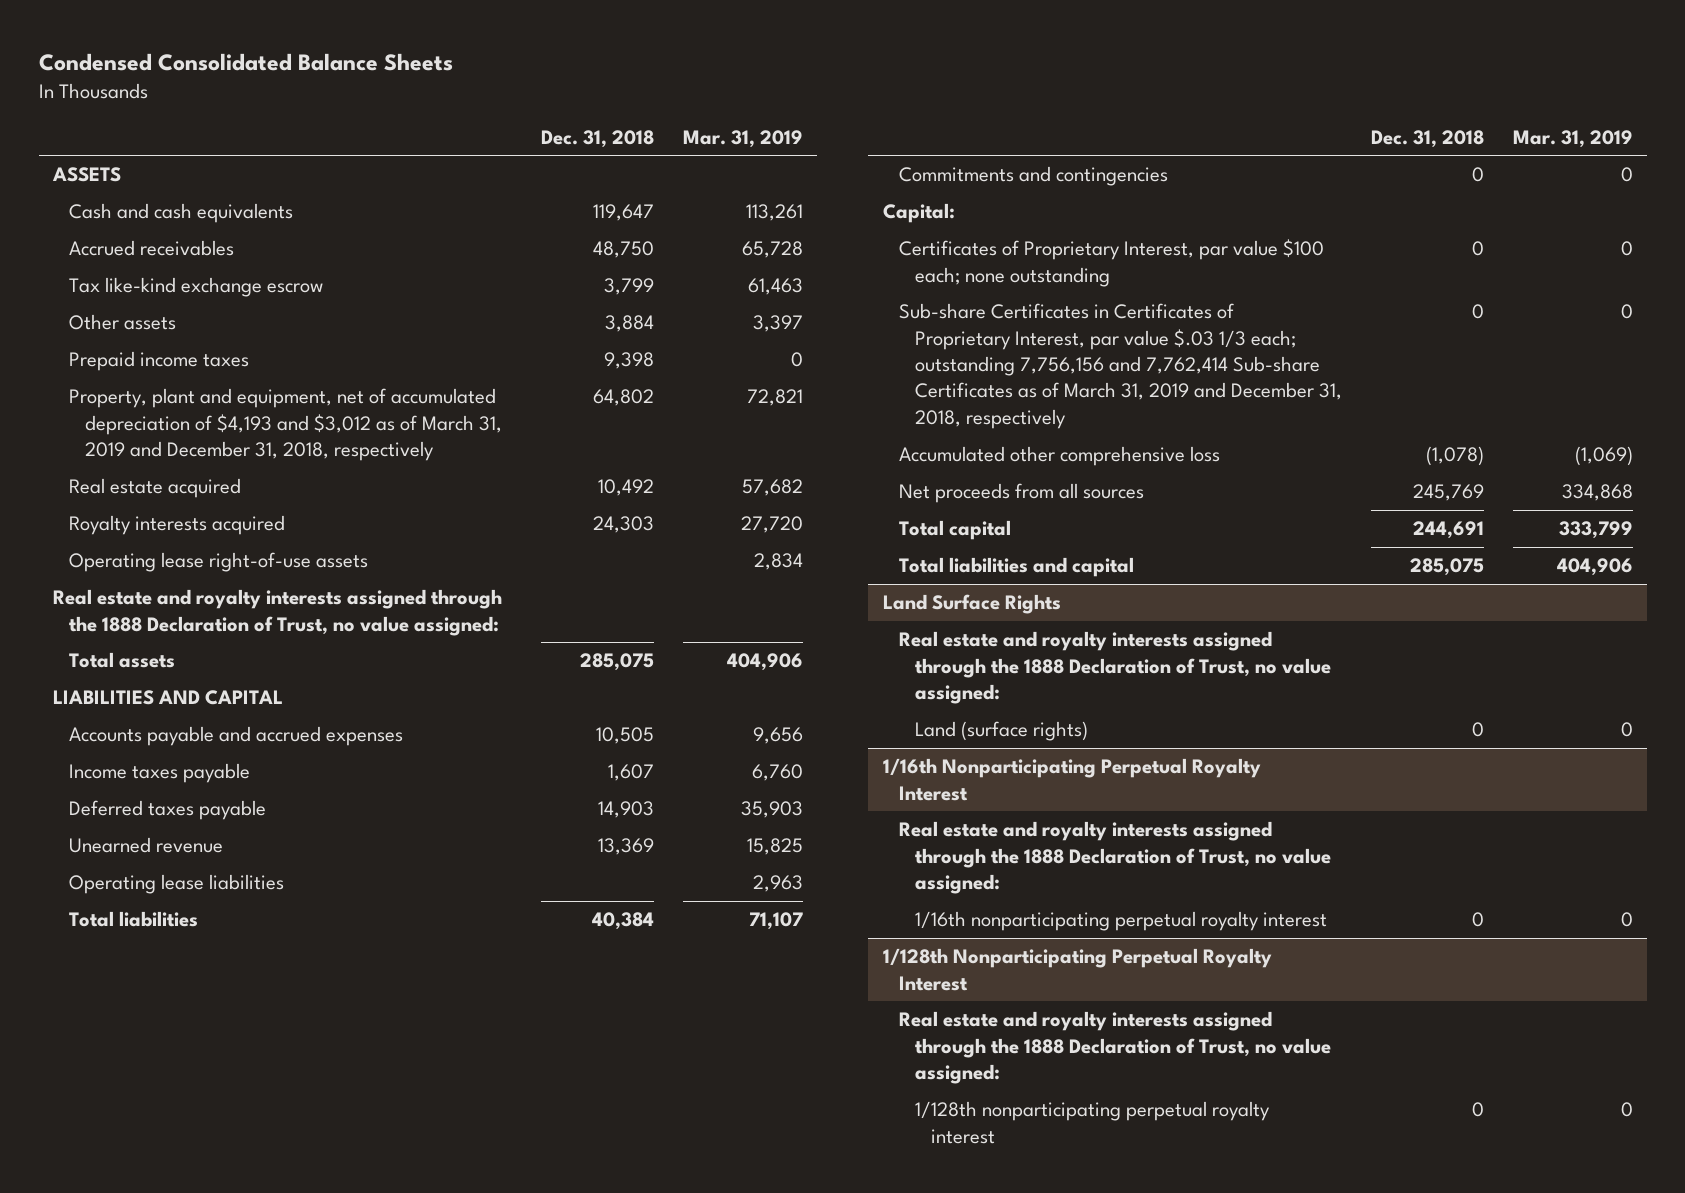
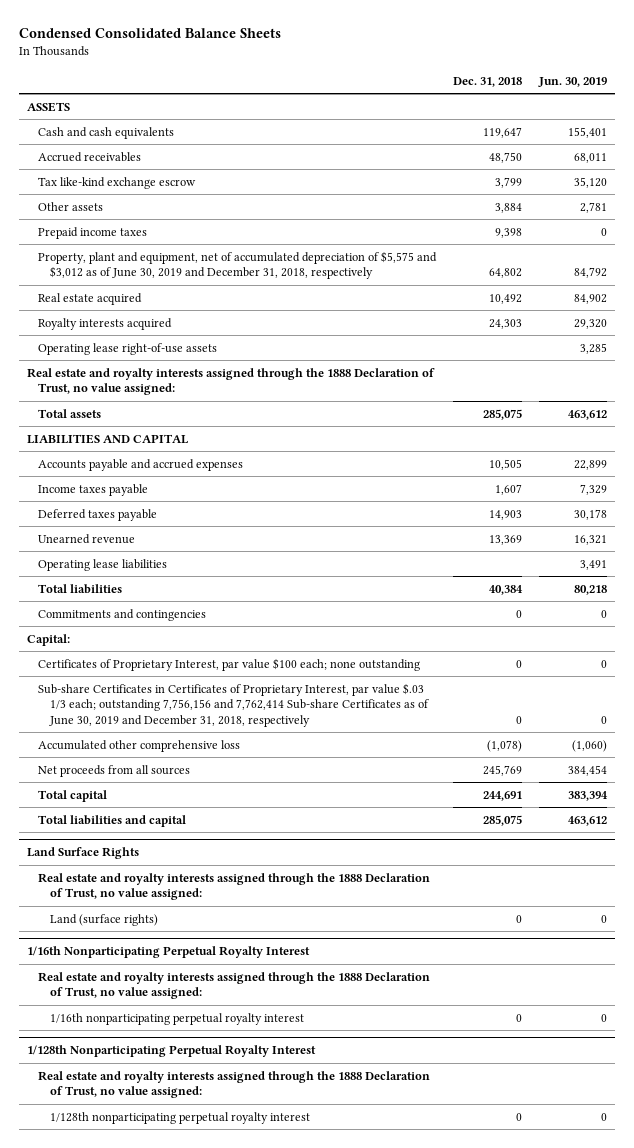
- | Dec. 31, 2018 | Mar. 31, 2019
+ | Dec. 31, 2018 | Jun. 30, 2019
- Property, plant and equipment, net of accumulated depreciation of $4,193 and $3,012 as of March 31, 2019 and December 31, 2018, respectively | 64,802 | 72,821
+ Property, plant and equipment, net of accumulated depreciation of $5,575 and $3,012 as of June 30, 2019 and December 31, 2018, respectively | 64,802 | 84,792
- Sub-share Certificates in Certificates of Proprietary Interest, par value $.03 1/3 each; outstanding 7,756,156 and 7,762,414 Sub-share Certificates as of March 31, 2019 and December 31, 2018, respectively | 0 | 0
+ Sub-share Certificates in Certificates of Proprietary Interest, par value $.03 1/3 each; outstanding 7,756,156 and 7,762,414 Sub-share Certificates as of June 30, 2019 and December 31, 2018, respectively | 0 | 0

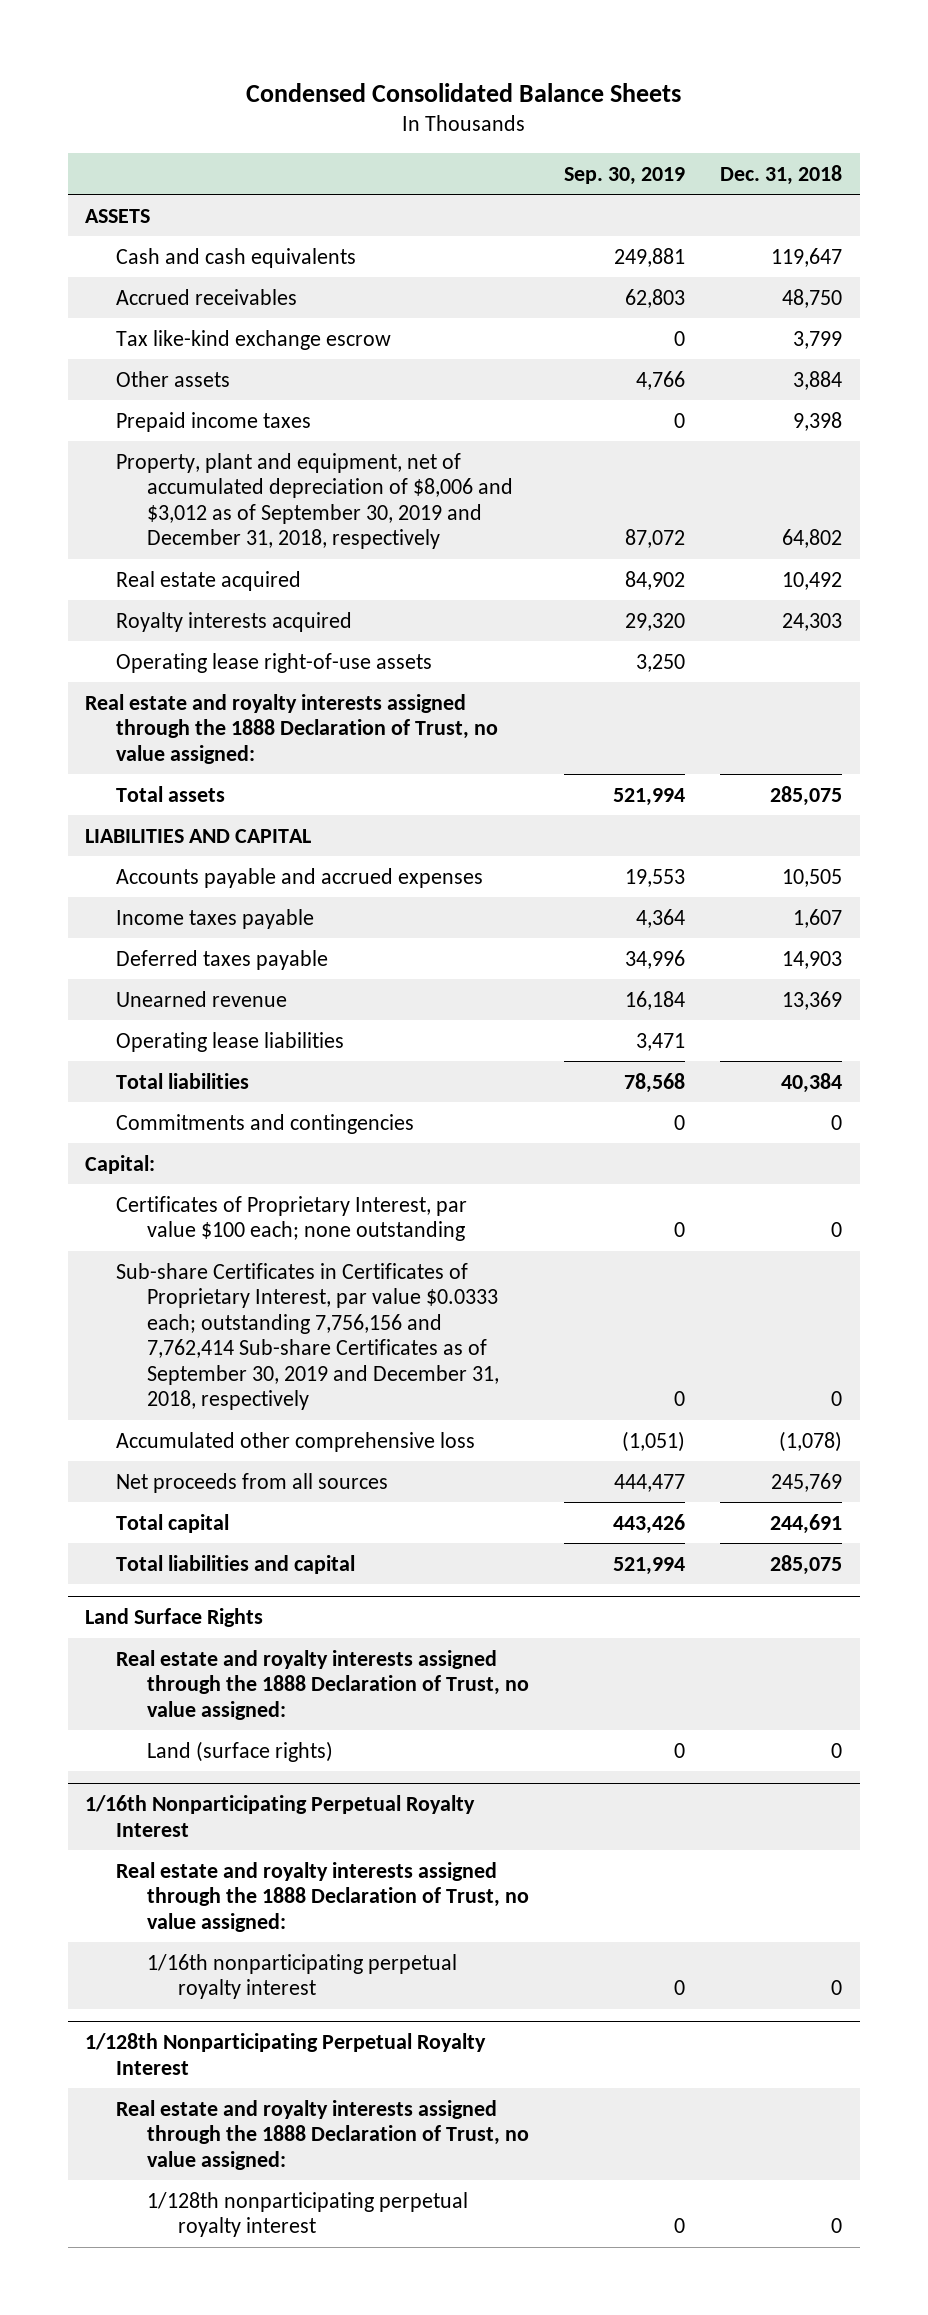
- | Dec. 31, 2018 | Jun. 30, 2019
+ | Sep. 30, 2019 | Dec. 31, 2018
- Property, plant and equipment, net of accumulated depreciation of $5,575 and $3,012 as of June 30, 2019 and December 31, 2018, respectively | 64,802 | 84,792
+ Property, plant and equipment, net of accumulated depreciation of $8,006 and $3,012 as of September 30, 2019 and December 31, 2018, respectively | 87,072 | 64,802
- Sub-share Certificates in Certificates of Proprietary Interest, par value $.03 1/3 each; outstanding 7,756,156 and 7,762,414 Sub-share Certificates as of June 30, 2019 and December 31, 2018, respectively | 0 | 0
+ Sub-share Certificates in Certificates of Proprietary Interest, par value $0.0333 each; outstanding 7,756,156 and 7,762,414 Sub-share Certificates as of September 30, 2019 and December 31, 2018, respectively | 0 | 0

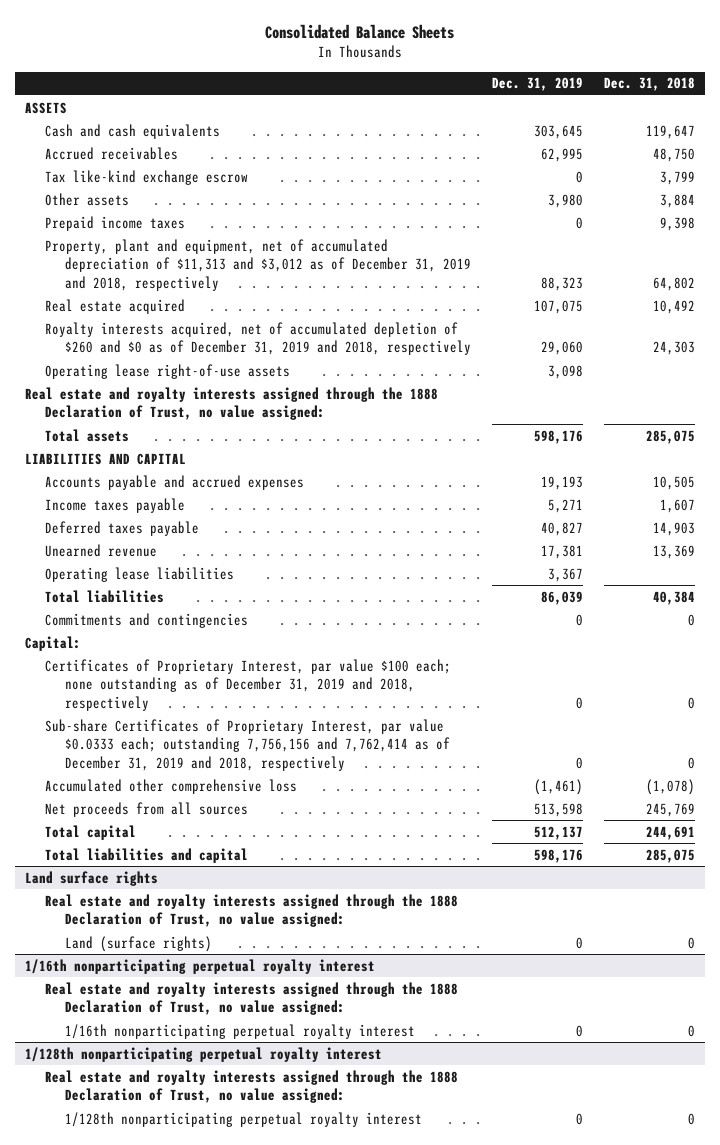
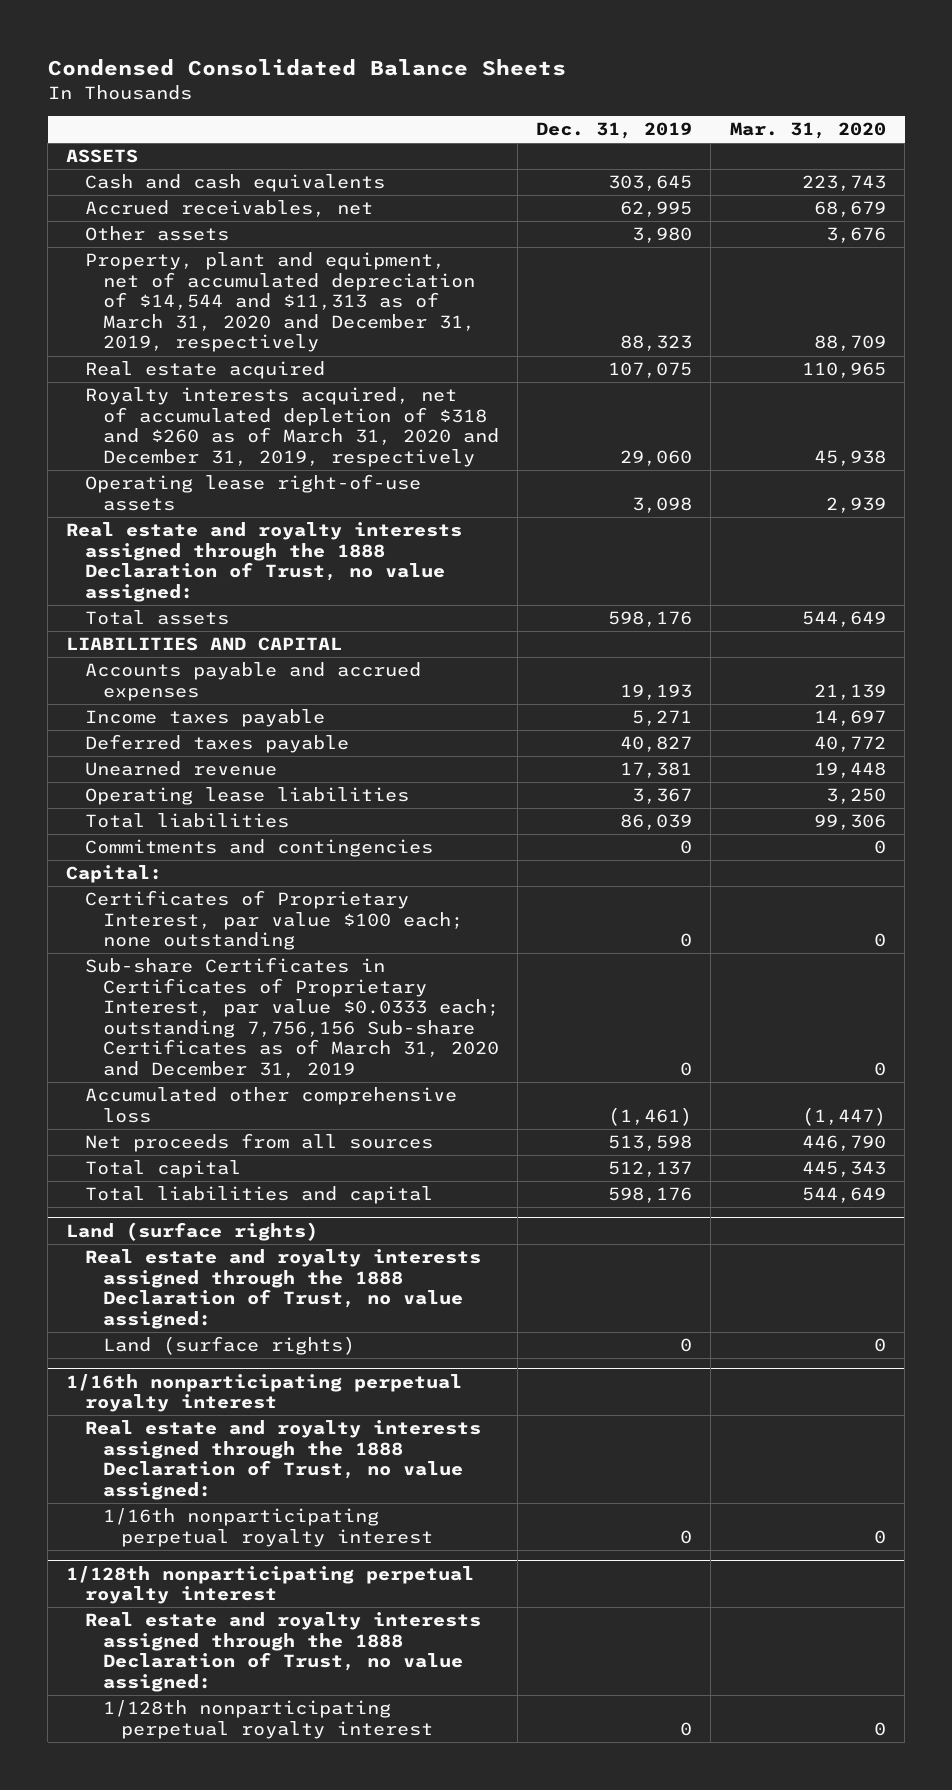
- Consolidated Balance Sheets
+ Condensed Consolidated Balance Sheets
- | Dec. 31, 2019 | Dec. 31, 2018
+ | Dec. 31, 2019 | Mar. 31, 2020
- Accrued receivables | 62,995 | 48,750
- Tax like-kind exchange escrow | 0 | 3,799
+ Accrued receivables, net | 62,995 | 68,679
- Prepaid income taxes | 0 | 9,398
- Property, plant and equipment, net of accumulated depreciation of $11,313 and $3,012 as of December 31, 2019 and 2018, respectively | 88,323 | 64,802
+ Property, plant and equipment, net of accumulated depreciation of $14,544 and $11,313 as of March 31, 2020 and December 31, 2019, respectively | 88,323 | 88,709
- Royalty interests acquired, net of accumulated depletion of $260 and $0 as of December 31, 2019 and 2018, respectively | 29,060 | 24,303
+ Royalty interests acquired, net of accumulated depletion of $318 and $260 as of March 31, 2020 and December 31, 2019, respectively | 29,060 | 45,938
- Certificates of Proprietary Interest, par value $100 each; none outstanding as of December 31, 2019 and 2018, respectively | 0 | 0
- Sub-share Certificates of Proprietary Interest, par value $0.0333 each; outstanding 7,756,156 and 7,762,414 as of December 31, 2019 and 2018, respectively | 0 | 0
+ Certificates of Proprietary Interest, par value $100 each; none outstanding | 0 | 0
+ Sub-share Certificates in Certificates of Proprietary Interest, par value $0.0333 each; outstanding 7,756,156 Sub-share Certificates as of March 31, 2020 and December 31, 2019 | 0 | 0
- Land surface rights
+ Land (surface rights)

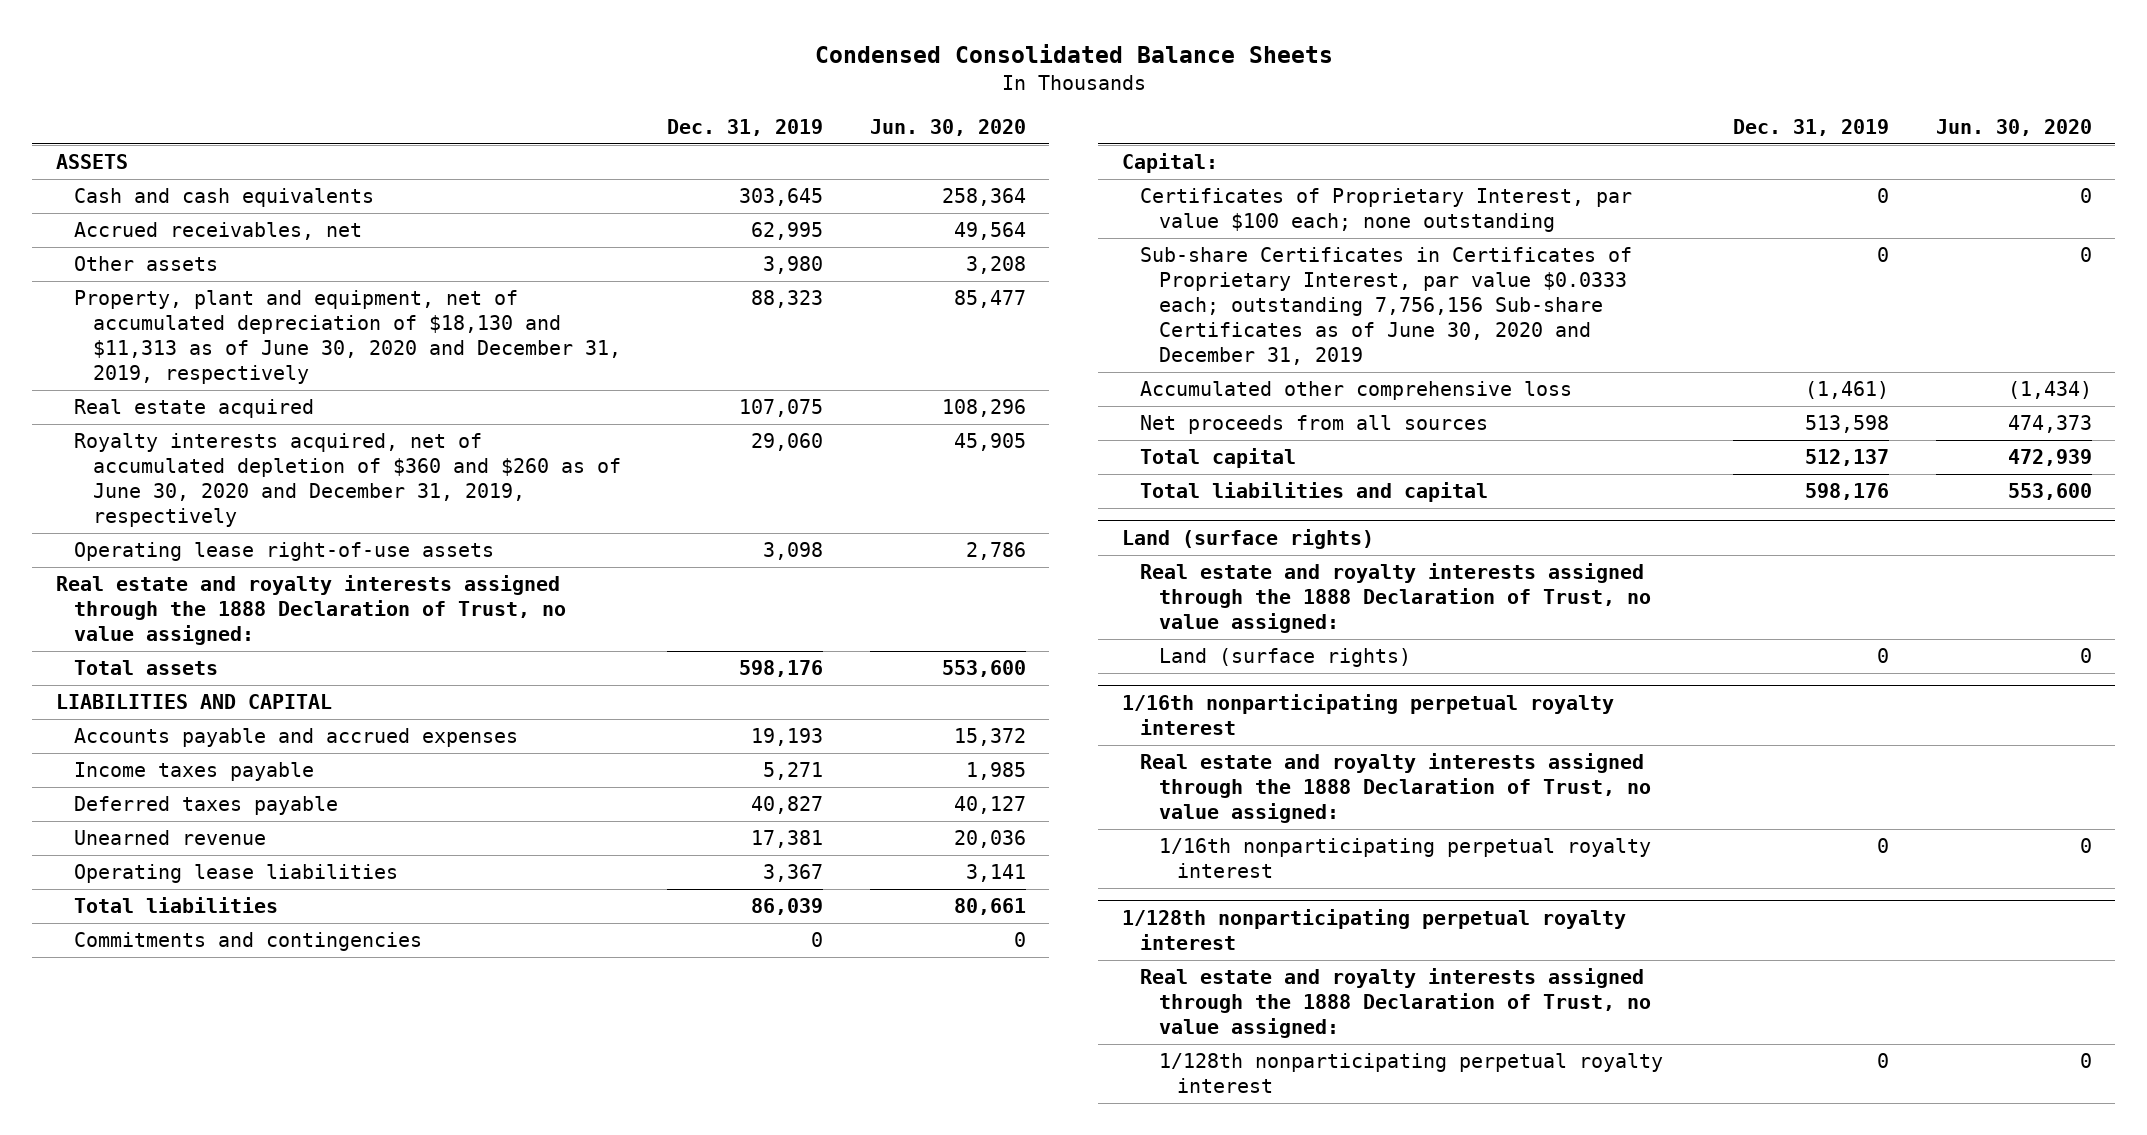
- | Dec. 31, 2019 | Mar. 31, 2020
+ | Dec. 31, 2019 | Jun. 30, 2020
- Property, plant and equipment, net of accumulated depreciation of $14,544 and $11,313 as of March 31, 2020 and December 31, 2019, respectively | 88,323 | 88,709
+ Property, plant and equipment, net of accumulated depreciation of $18,130 and $11,313 as of June 30, 2020 and December 31, 2019, respectively | 88,323 | 85,477
- Royalty interests acquired, net of accumulated depletion of $318 and $260 as of March 31, 2020 and December 31, 2019, respectively | 29,060 | 45,938
+ Royalty interests acquired, net of accumulated depletion of $360 and $260 as of June 30, 2020 and December 31, 2019, respectively | 29,060 | 45,905
- Sub-share Certificates in Certificates of Proprietary Interest, par value $0.0333 each; outstanding 7,756,156 Sub-share Certificates as of March 31, 2020 and December 31, 2019 | 0 | 0
+ Sub-share Certificates in Certificates of Proprietary Interest, par value $0.0333 each; outstanding 7,756,156 Sub-share Certificates as of June 30, 2020 and December 31, 2019 | 0 | 0

